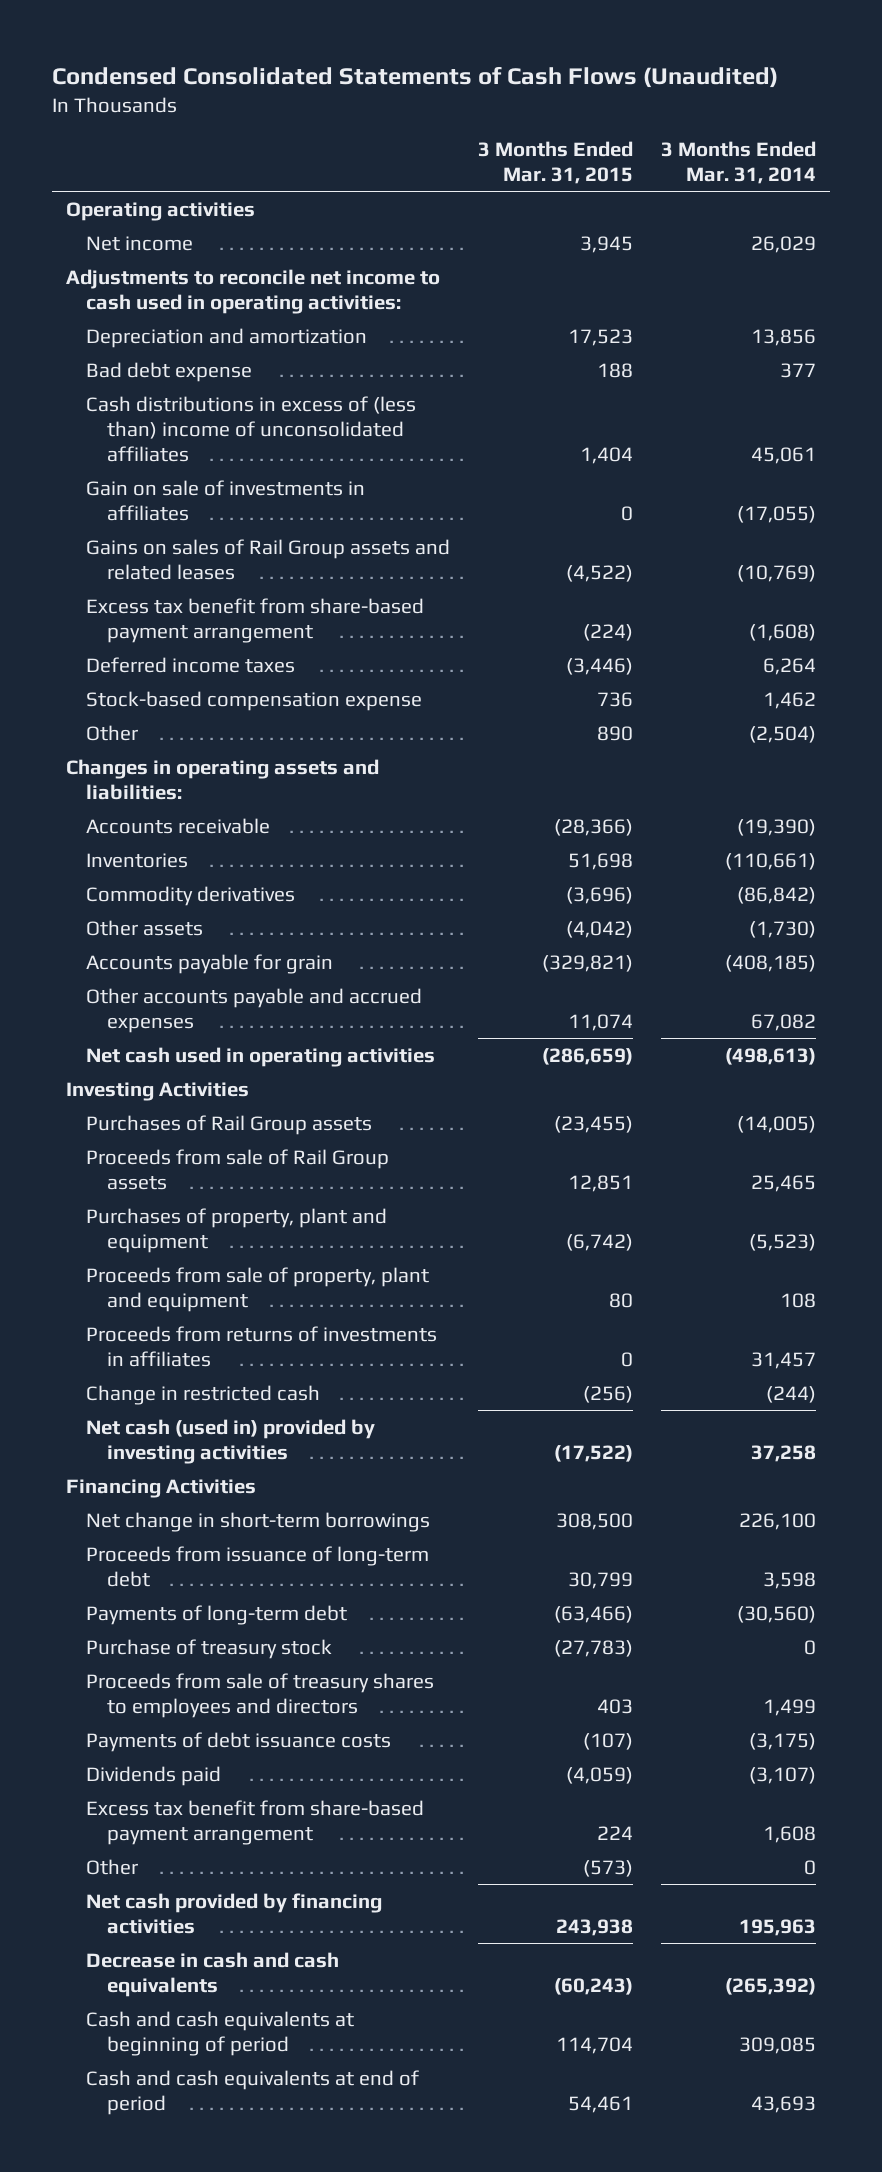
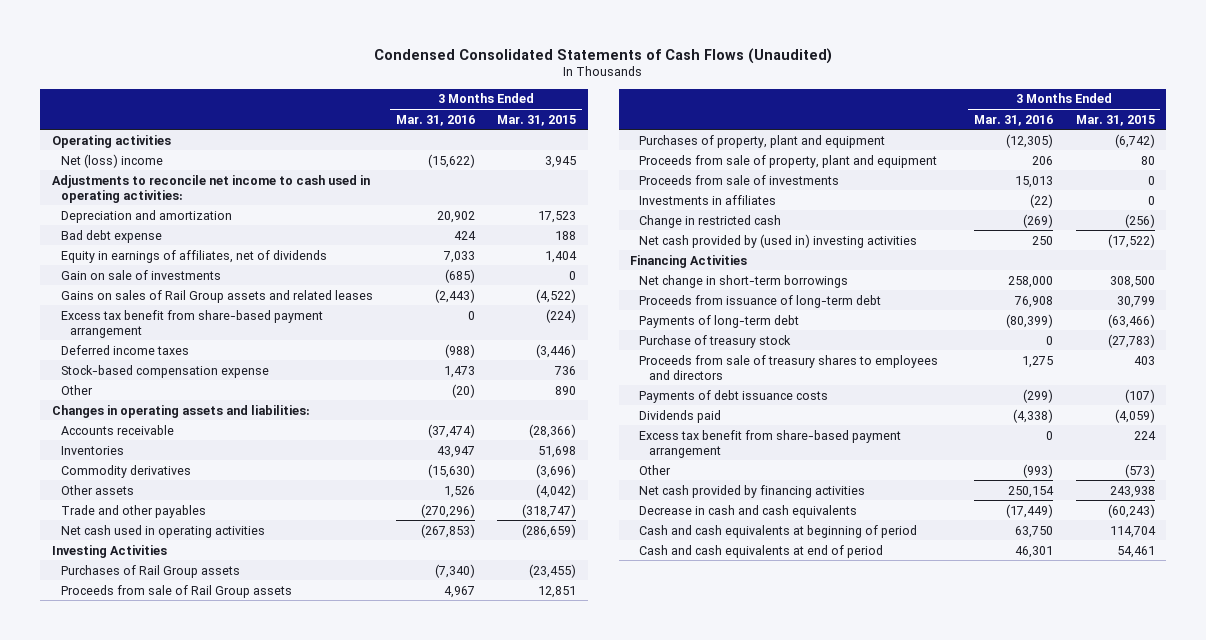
- | 3 Months Ended Mar. 31, 2015 | 3 Months Ended Mar. 31, 2014
+ | 3 Months Ended Mar. 31, 2016 | 3 Months Ended Mar. 31, 2015
- Net income | 3,945 | 26,029
+ Net (loss) income | (15,622) | 3,945
- Cash distributions in excess of (less than) income of unconsolidated affiliates | 1,404 | 45,061
- Gain on sale of investments in affiliates | 0 | (17,055)
+ Equity in earnings of affiliates, net of dividends | 7,033 | 1,404
+ Gain on sale of investments | (685) | 0
- Accounts payable for grain | (329,821) | (408,185)
- Other accounts payable and accrued expenses | 11,074 | 67,082
+ Trade and other payables | (270,296) | (318,747)
- Proceeds from returns of investments in affiliates | 0 | 31,457
+ Proceeds from sale of investments | 15,013 | 0
+ Investments in affiliates | (22) | 0
- Net cash (used in) provided by investing activities | (17,522) | 37,258
+ Net cash provided by (used in) investing activities | 250 | (17,522)

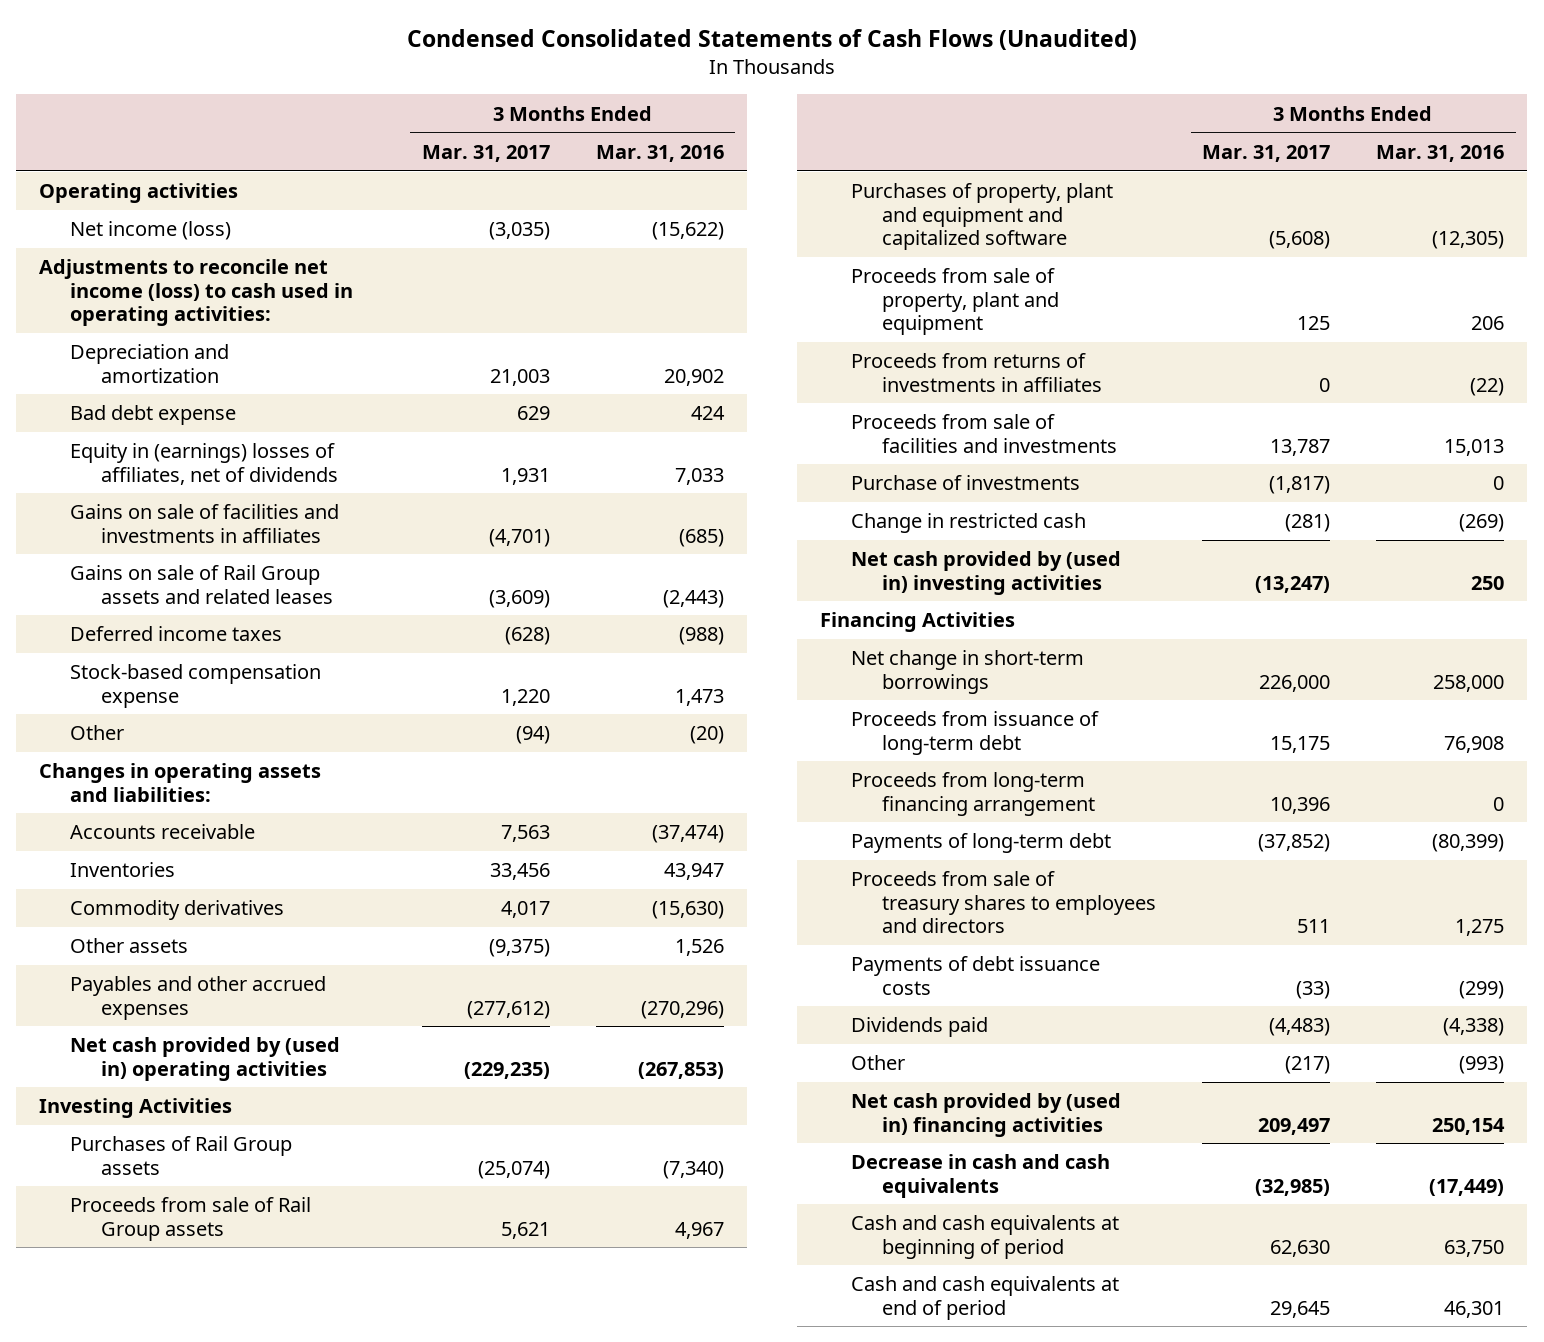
- | 3 Months Ended Mar. 31, 2016 | 3 Months Ended Mar. 31, 2015
+ | 3 Months Ended Mar. 31, 2017 | 3 Months Ended Mar. 31, 2016
- Net (loss) income | (15,622) | 3,945
- Adjustments to reconcile net income to cash used in operating activities:
+ Net income (loss) | (3,035) | (15,622)
+ Adjustments to reconcile net income (loss) to cash used in operating activities:
- Equity in earnings of affiliates, net of dividends | 7,033 | 1,404
- Gain on sale of investments | (685) | 0
- Gains on sales of Rail Group assets and related leases | (2,443) | (4,522)
- Excess tax benefit from share-based payment arrangement | 0 | (224)
+ Equity in (earnings) losses of affiliates, net of dividends | 1,931 | 7,033
+ Gains on sale of facilities and investments in affiliates | (4,701) | (685)
+ Gains on sale of Rail Group assets and related leases | (3,609) | (2,443)
- Trade and other payables | (270,296) | (318,747)
- Net cash used in operating activities | (267,853) | (286,659)
+ Payables and other accrued expenses | (277,612) | (270,296)
+ Net cash provided by (used in) operating activities | (229,235) | (267,853)
- Purchases of property, plant and equipment | (12,305) | (6,742)
+ Purchases of property, plant and equipment and capitalized software | (5,608) | (12,305)
- Proceeds from sale of investments | 15,013 | 0
- Investments in affiliates | (22) | 0
+ Proceeds from returns of investments in affiliates | 0 | (22)
+ Proceeds from sale of facilities and investments | 13,787 | 15,013
+ Purchase of investments | (1,817) | 0
+ Proceeds from long-term financing arrangement | 10,396 | 0
- Purchase of treasury stock | 0 | (27,783)
- Excess tax benefit from share-based payment arrangement | 0 | 224
- Net cash provided by financing activities | 250,154 | 243,938
+ Net cash provided by (used in) financing activities | 209,497 | 250,154

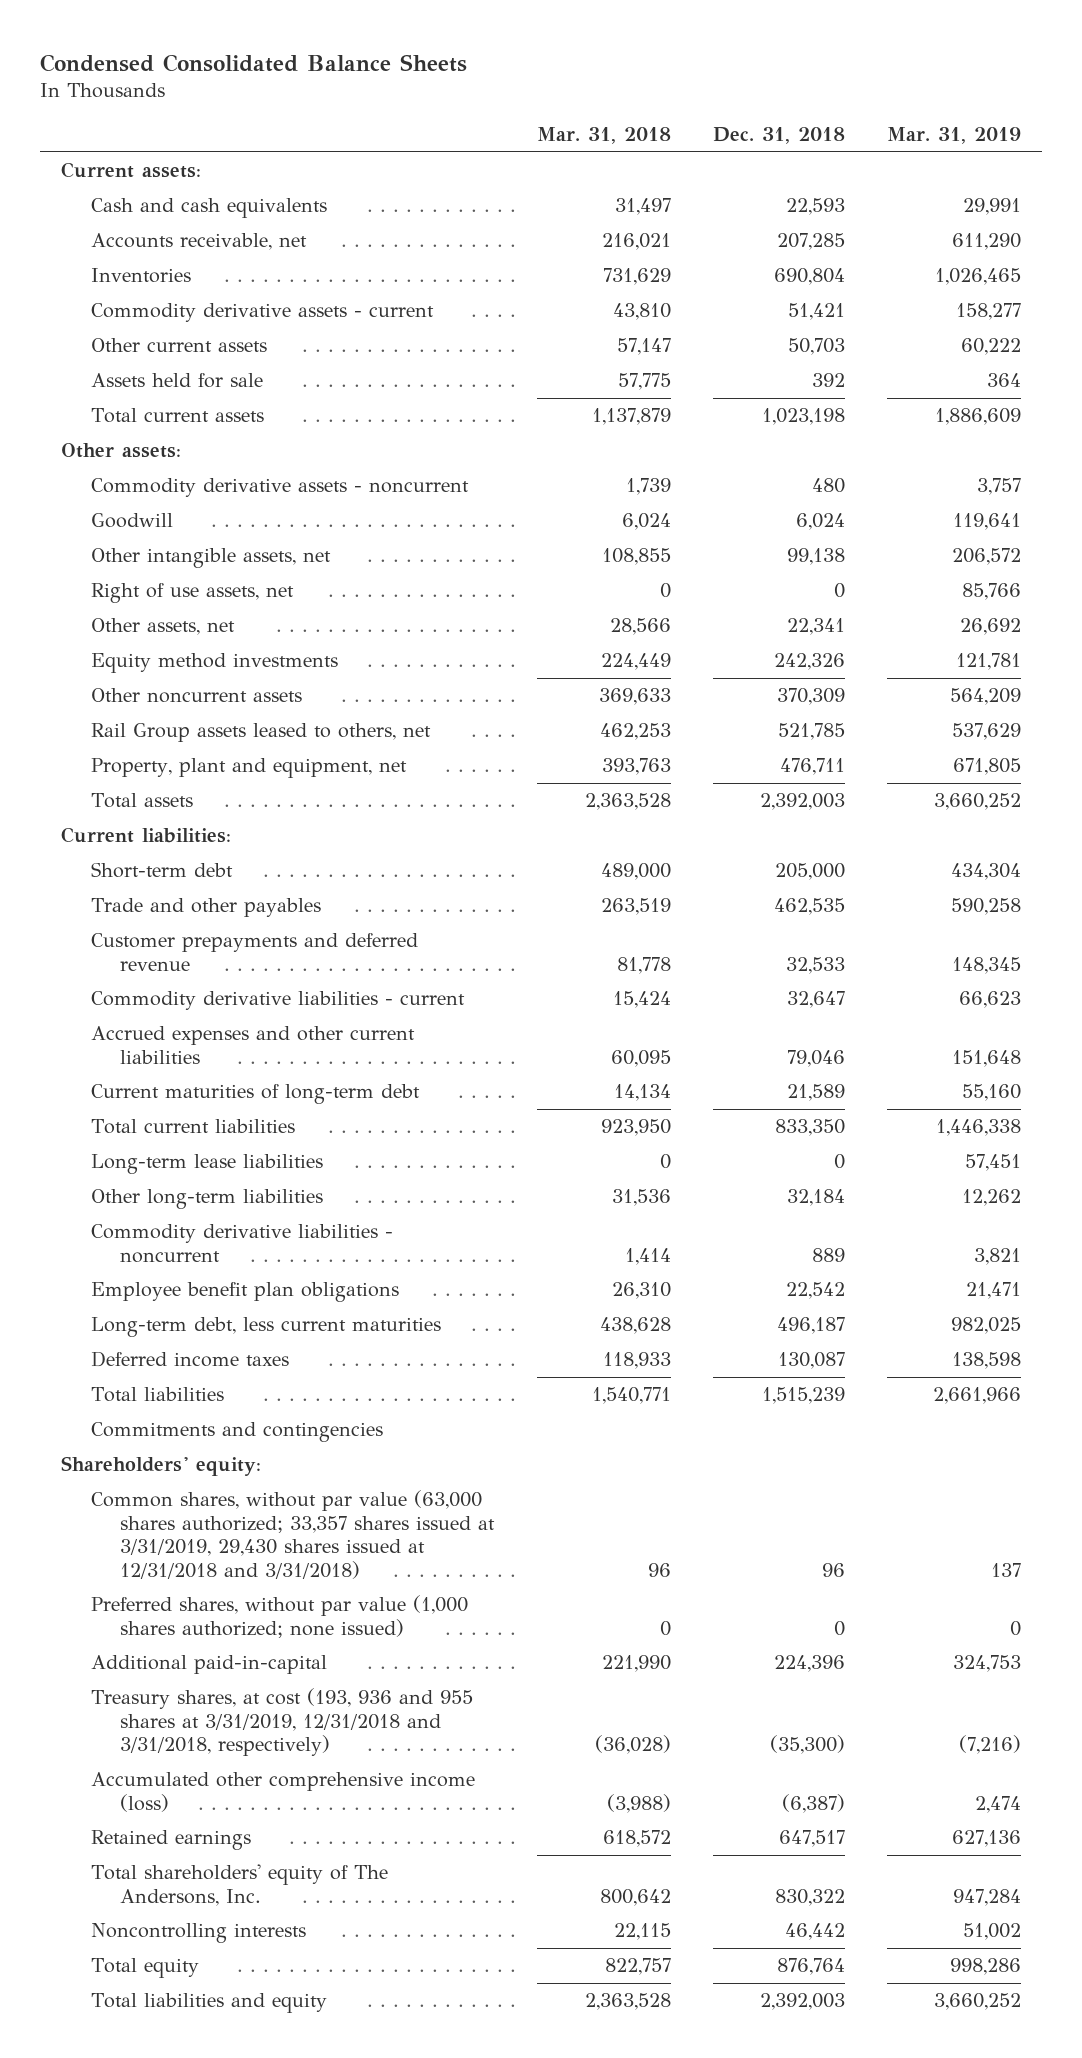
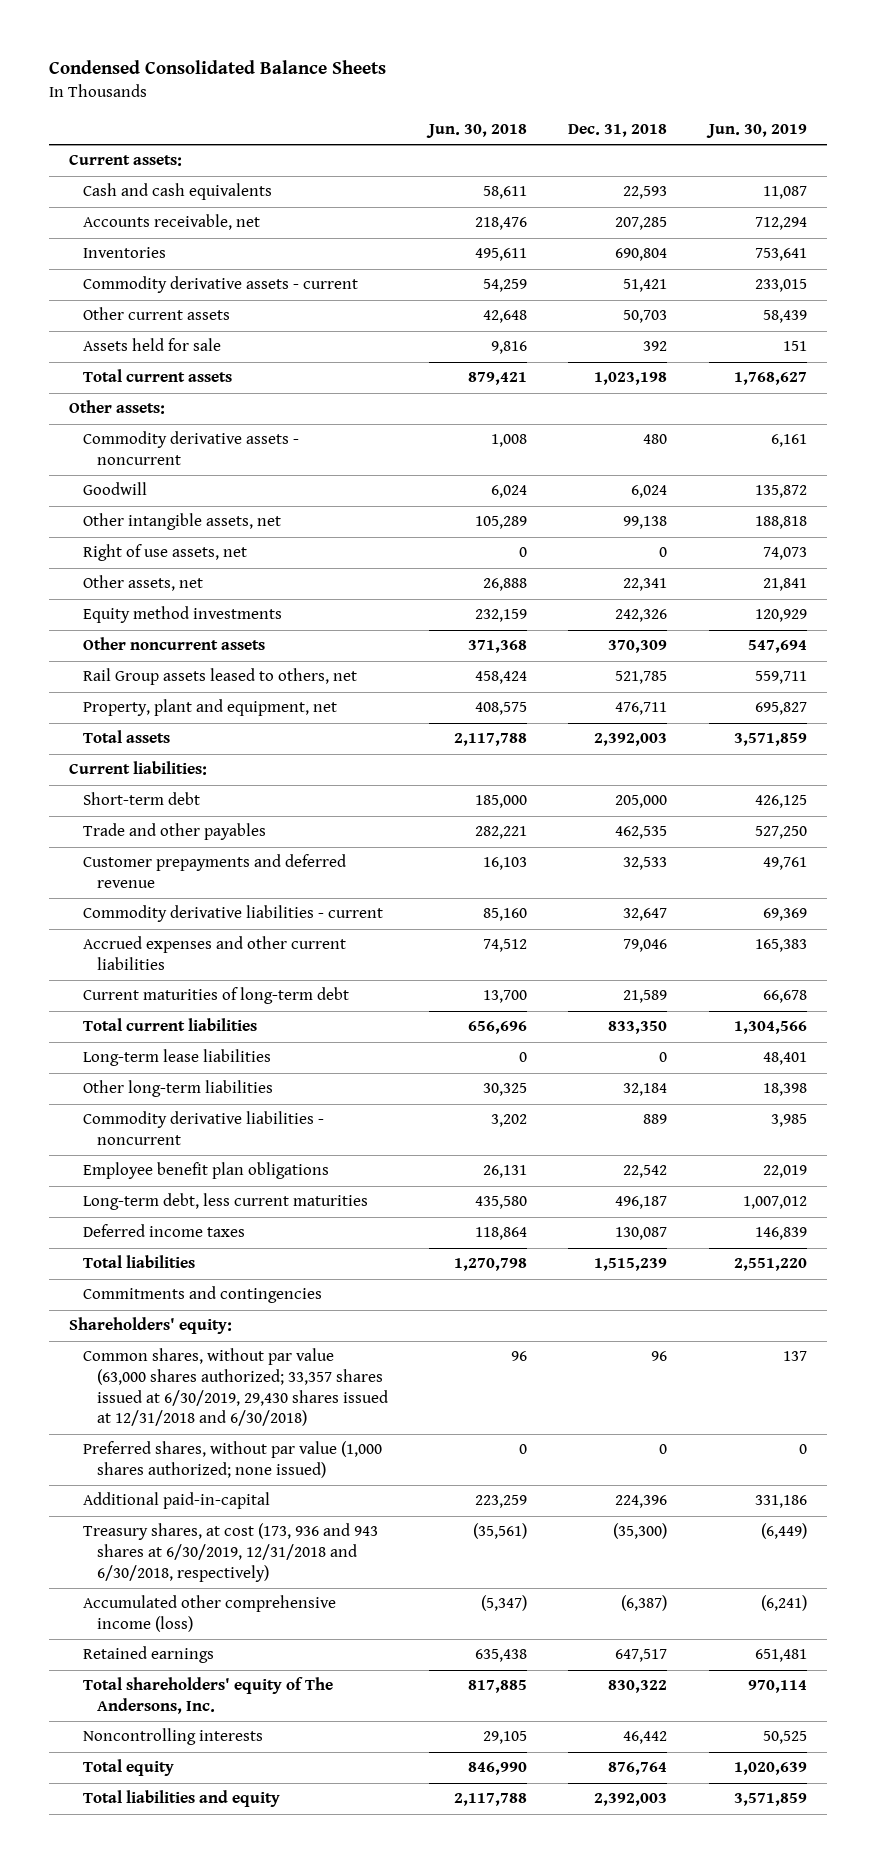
- | Mar. 31, 2018 | Dec. 31, 2018 | Mar. 31, 2019
+ | Jun. 30, 2018 | Dec. 31, 2018 | Jun. 30, 2019
- Common shares, without par value (63,000 shares authorized; 33,357 shares issued at 3/31/2019, 29,430 shares issued at 12/31/2018 and 3/31/2018) | 96 | 96 | 137
+ Common shares, without par value (63,000 shares authorized; 33,357 shares issued at 6/30/2019, 29,430 shares issued at 12/31/2018 and 6/30/2018) | 96 | 96 | 137
- Treasury shares, at cost (193, 936 and 955 shares at 3/31/2019, 12/31/2018 and 3/31/2018, respectively) | (36,028) | (35,300) | (7,216)
+ Treasury shares, at cost (173, 936 and 943 shares at 6/30/2019, 12/31/2018 and 6/30/2018, respectively) | (35,561) | (35,300) | (6,449)

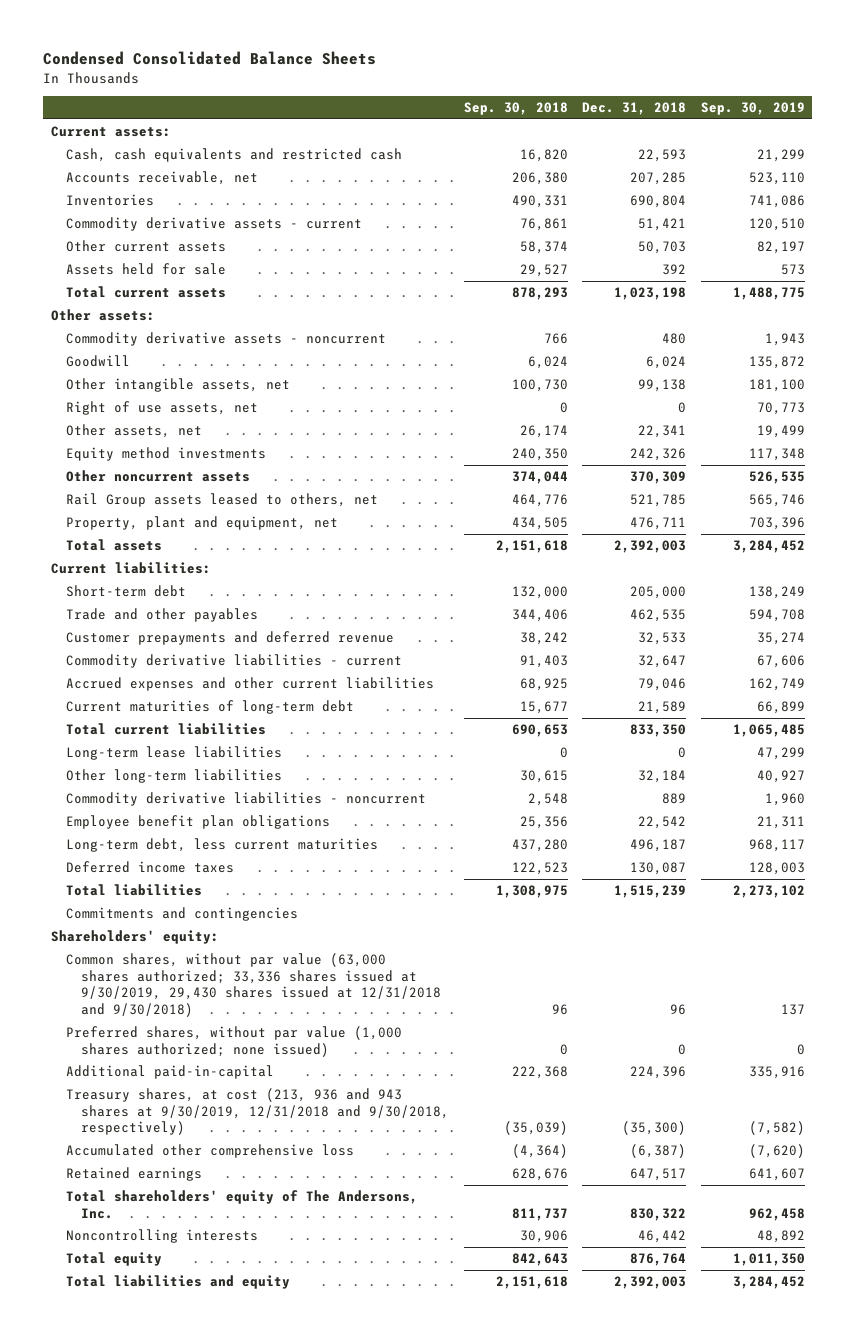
- | Jun. 30, 2018 | Dec. 31, 2018 | Jun. 30, 2019
+ | Sep. 30, 2018 | Dec. 31, 2018 | Sep. 30, 2019
- Cash and cash equivalents | 58,611 | 22,593 | 11,087
+ Cash, cash equivalents and restricted cash | 16,820 | 22,593 | 21,299
- Common shares, without par value (63,000 shares authorized; 33,357 shares issued at 6/30/2019, 29,430 shares issued at 12/31/2018 and 6/30/2018) | 96 | 96 | 137
+ Common shares, without par value (63,000 shares authorized; 33,336 shares issued at 9/30/2019, 29,430 shares issued at 12/31/2018 and 9/30/2018) | 96 | 96 | 137
- Treasury shares, at cost (173, 936 and 943 shares at 6/30/2019, 12/31/2018 and 6/30/2018, respectively) | (35,561) | (35,300) | (6,449)
- Accumulated other comprehensive income (loss) | (5,347) | (6,387) | (6,241)
+ Treasury shares, at cost (213, 936 and 943 shares at 9/30/2019, 12/31/2018 and 9/30/2018, respectively) | (35,039) | (35,300) | (7,582)
+ Accumulated other comprehensive loss | (4,364) | (6,387) | (7,620)

